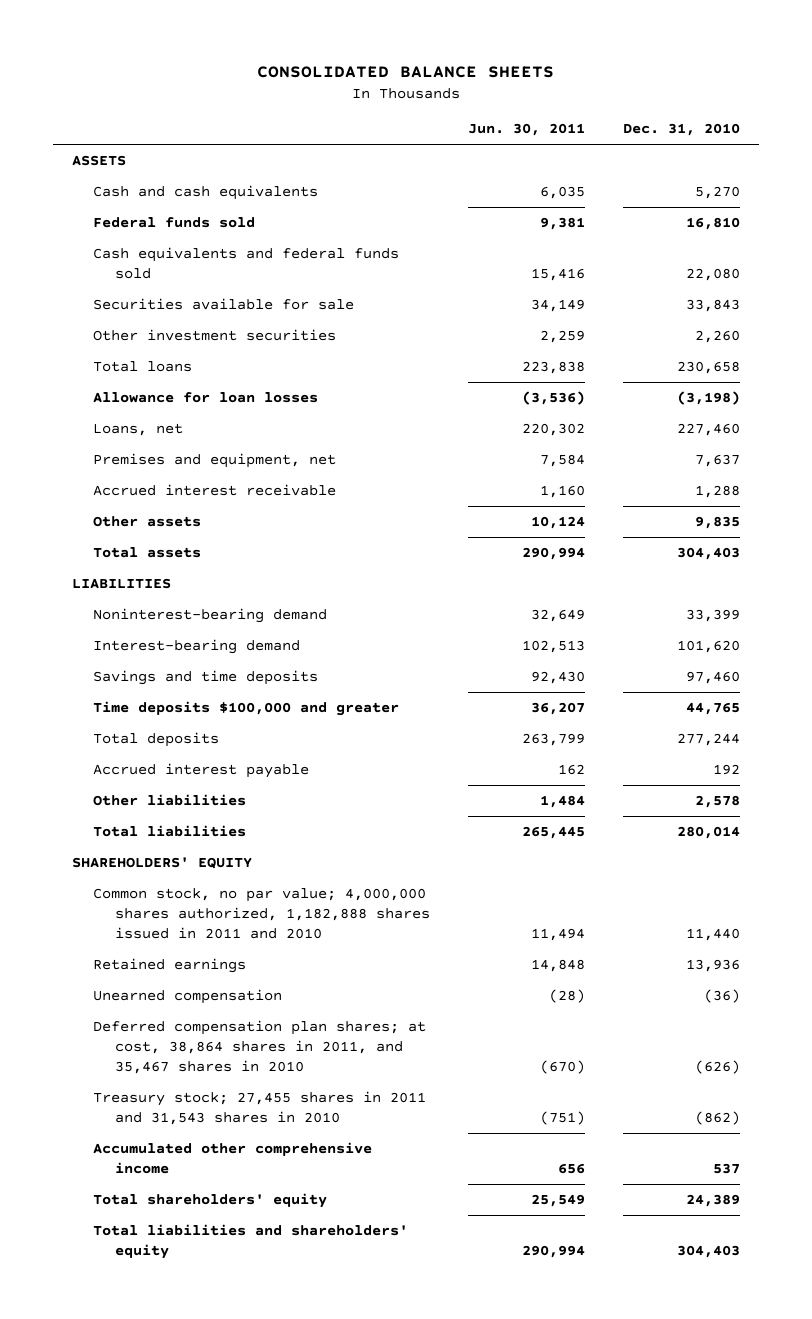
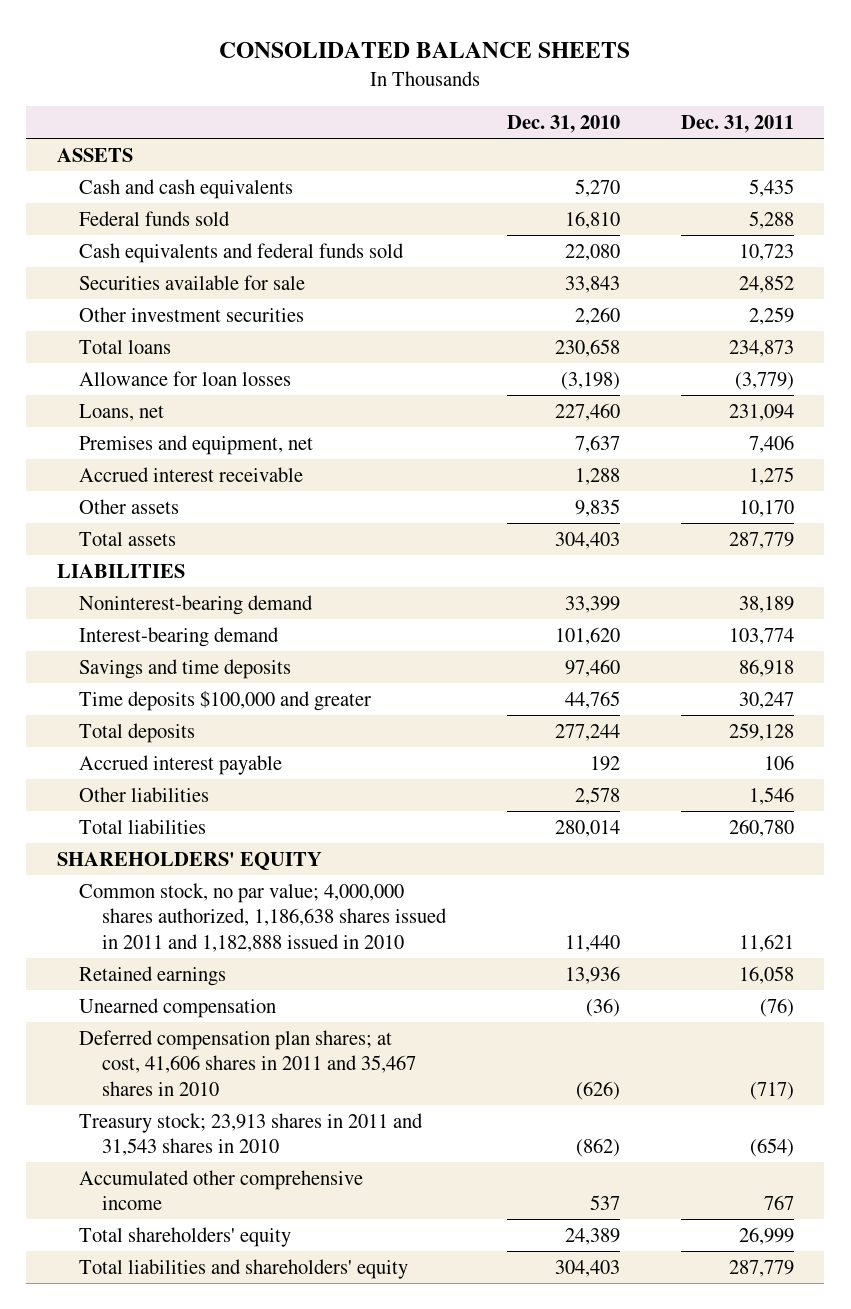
- | Jun. 30, 2011 | Dec. 31, 2010
+ | Dec. 31, 2010 | Dec. 31, 2011
- Common stock, no par value; 4,000,000 shares authorized, 1,182,888 shares issued in 2011 and 2010 | 11,494 | 11,440
+ Common stock, no par value; 4,000,000 shares authorized, 1,186,638 shares issued in 2011 and 1,182,888 issued in 2010 | 11,440 | 11,621
- Deferred compensation plan shares; at cost, 38,864 shares in 2011, and 35,467 shares in 2010 | (670) | (626)
- Treasury stock; 27,455 shares in 2011 and 31,543 shares in 2010 | (751) | (862)
+ Deferred compensation plan shares; at cost, 41,606 shares in 2011 and 35,467 shares in 2010 | (626) | (717)
+ Treasury stock; 23,913 shares in 2011 and 31,543 shares in 2010 | (862) | (654)

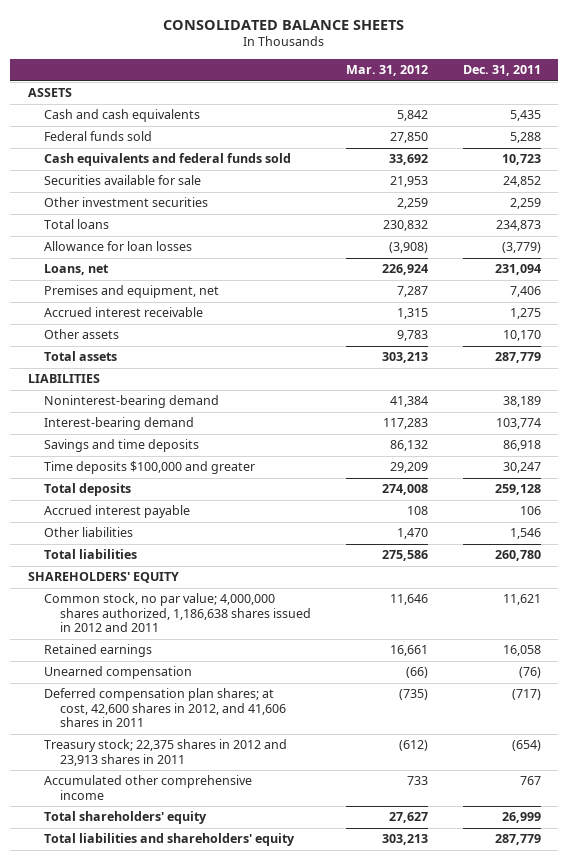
- | Dec. 31, 2010 | Dec. 31, 2011
+ | Mar. 31, 2012 | Dec. 31, 2011
- Common stock, no par value; 4,000,000 shares authorized, 1,186,638 shares issued in 2011 and 1,182,888 issued in 2010 | 11,440 | 11,621
+ Common stock, no par value; 4,000,000 shares authorized, 1,186,638 shares issued in 2012 and 2011 | 11,646 | 11,621
- Deferred compensation plan shares; at cost, 41,606 shares in 2011 and 35,467 shares in 2010 | (626) | (717)
- Treasury stock; 23,913 shares in 2011 and 31,543 shares in 2010 | (862) | (654)
+ Deferred compensation plan shares; at cost, 42,600 shares in 2012, and 41,606 shares in 2011 | (735) | (717)
+ Treasury stock; 22,375 shares in 2012 and 23,913 shares in 2011 | (612) | (654)

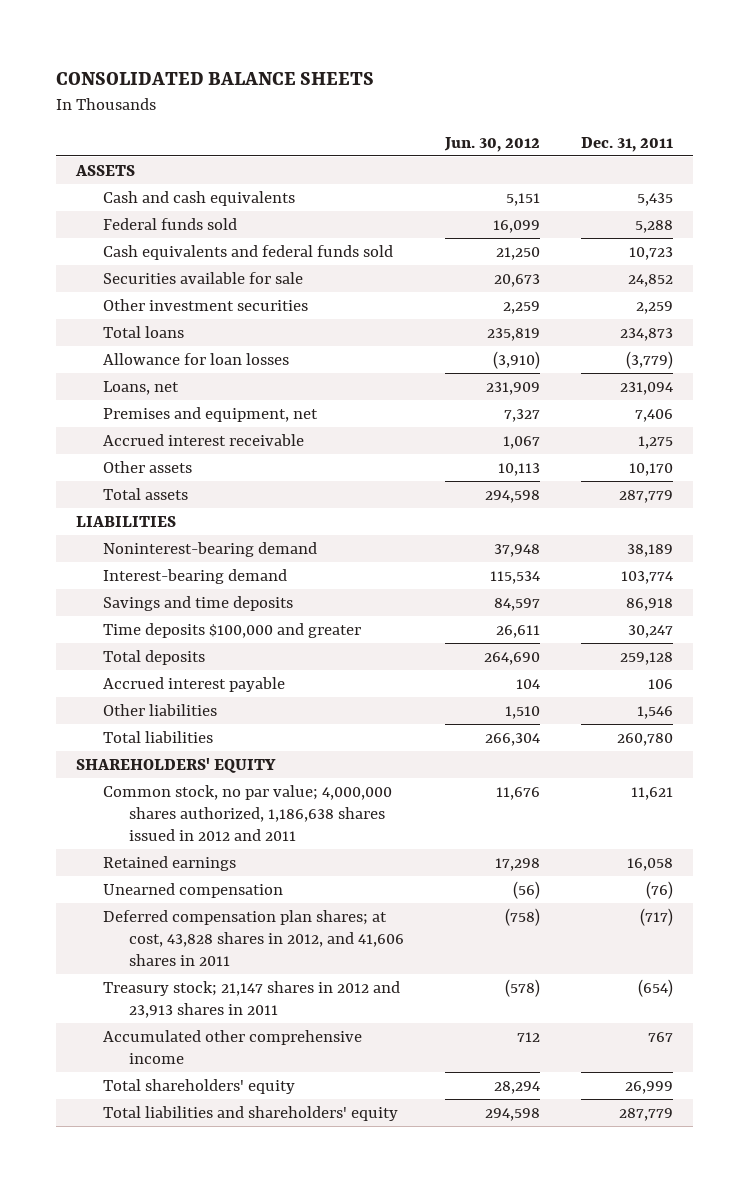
- | Mar. 31, 2012 | Dec. 31, 2011
+ | Jun. 30, 2012 | Dec. 31, 2011
- Deferred compensation plan shares; at cost, 42,600 shares in 2012, and 41,606 shares in 2011 | (735) | (717)
- Treasury stock; 22,375 shares in 2012 and 23,913 shares in 2011 | (612) | (654)
+ Deferred compensation plan shares; at cost, 43,828 shares in 2012, and 41,606 shares in 2011 | (758) | (717)
+ Treasury stock; 21,147 shares in 2012 and 23,913 shares in 2011 | (578) | (654)

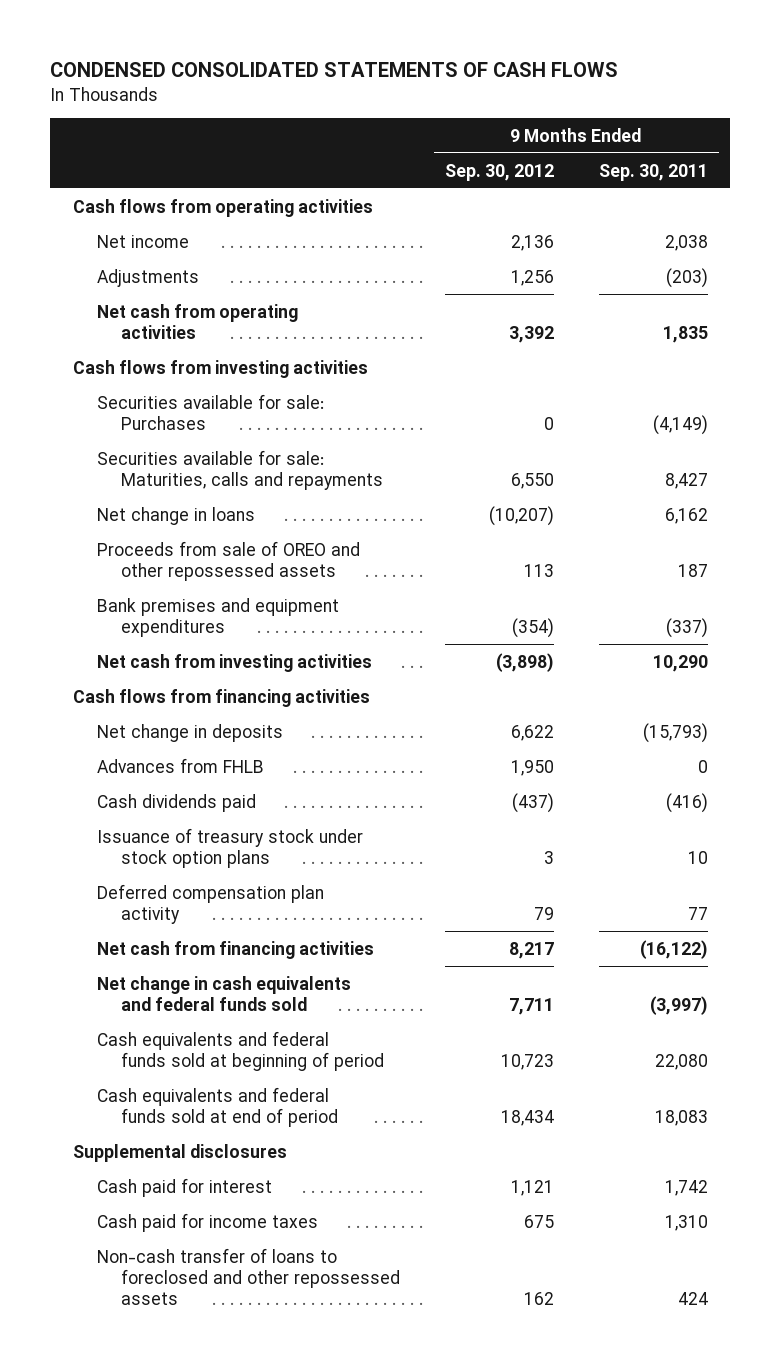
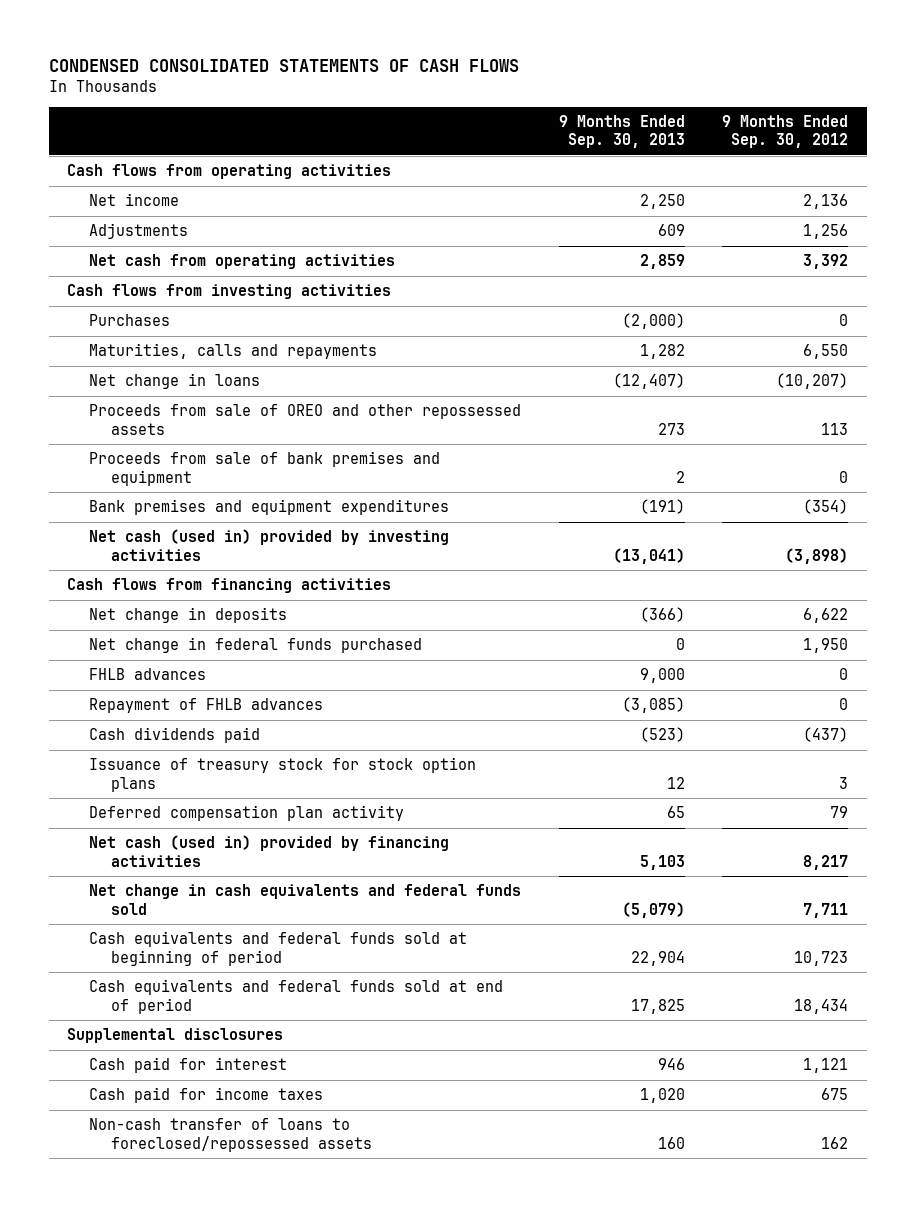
- | 9 Months Ended Sep. 30, 2012 | 9 Months Ended Sep. 30, 2011
+ | 9 Months Ended Sep. 30, 2013 | 9 Months Ended Sep. 30, 2012
- Securities available for sale: Purchases | 0 | (4,149)
- Securities available for sale: Maturities, calls and repayments | 6,550 | 8,427
+ Purchases | (2,000) | 0
+ Maturities, calls and repayments | 1,282 | 6,550
+ Proceeds from sale of bank premises and equipment | 2 | 0
- Net cash from investing activities | (3,898) | 10,290
+ Net cash (used in) provided by investing activities | (13,041) | (3,898)
- Advances from FHLB | 1,950 | 0
+ Net change in federal funds purchased | 0 | 1,950
+ FHLB advances | 9,000 | 0
+ Repayment of FHLB advances | (3,085) | 0
- Issuance of treasury stock under stock option plans | 3 | 10
+ Issuance of treasury stock for stock option plans | 12 | 3
- Net cash from financing activities | 8,217 | (16,122)
+ Net cash (used in) provided by financing activities | 5,103 | 8,217
- Non-cash transfer of loans to foreclosed and other repossessed assets | 162 | 424
+ Non-cash transfer of loans to foreclosed/repossessed assets | 160 | 162

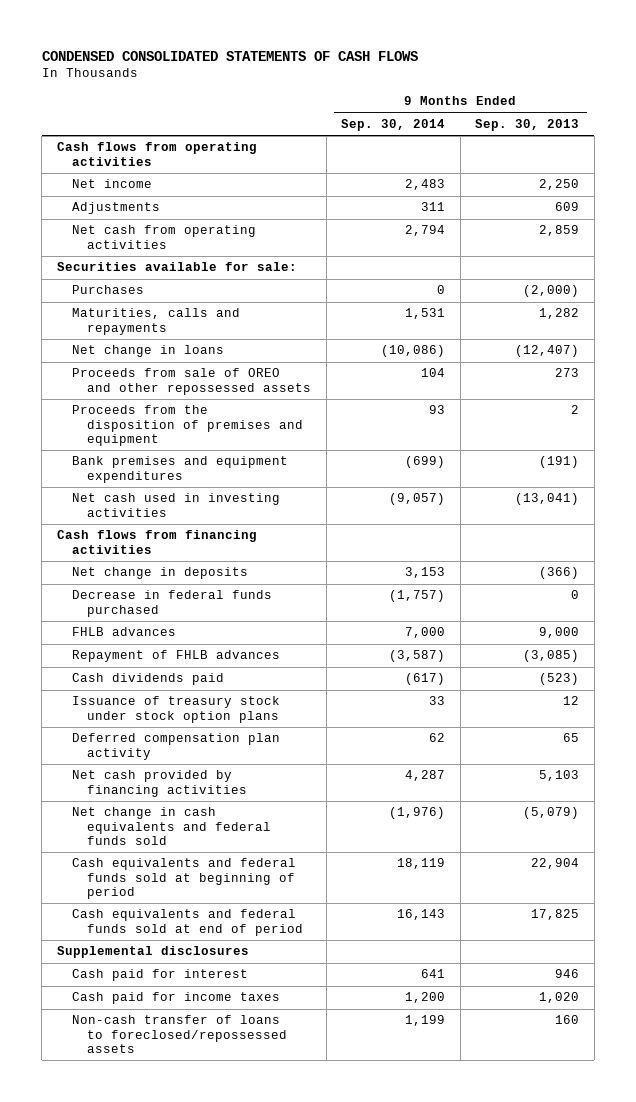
- | 9 Months Ended Sep. 30, 2013 | 9 Months Ended Sep. 30, 2012
+ | 9 Months Ended Sep. 30, 2014 | 9 Months Ended Sep. 30, 2013
- Cash flows from investing activities
+ Securities available for sale:
- Proceeds from sale of bank premises and equipment | 2 | 0
+ Proceeds from the disposition of premises and equipment | 93 | 2
- Net cash (used in) provided by investing activities | (13,041) | (3,898)
+ Net cash used in investing activities | (9,057) | (13,041)
- Net change in federal funds purchased | 0 | 1,950
+ Decrease in federal funds purchased | (1,757) | 0
- Issuance of treasury stock for stock option plans | 12 | 3
+ Issuance of treasury stock under stock option plans | 33 | 12
- Net cash (used in) provided by financing activities | 5,103 | 8,217
+ Net cash provided by financing activities | 4,287 | 5,103

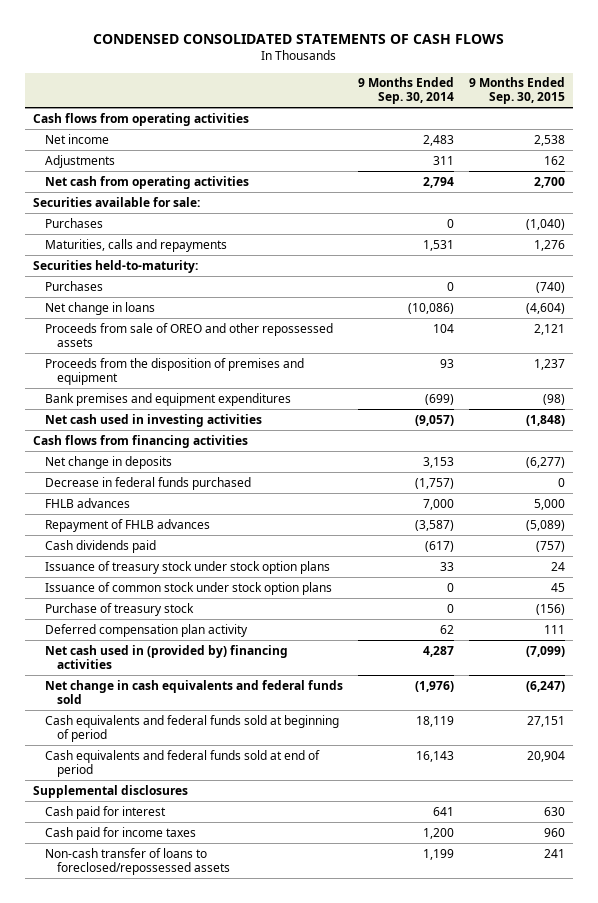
- | 9 Months Ended Sep. 30, 2014 | 9 Months Ended Sep. 30, 2013
+ | 9 Months Ended Sep. 30, 2014 | 9 Months Ended Sep. 30, 2015
+ Securities held-to-maturity:
+ Purchases | 0 | (740)
+ Issuance of common stock under stock option plans | 0 | 45
+ Purchase of treasury stock | 0 | (156)
- Net cash provided by financing activities | 4,287 | 5,103
+ Net cash used in (provided by) financing activities | 4,287 | (7,099)

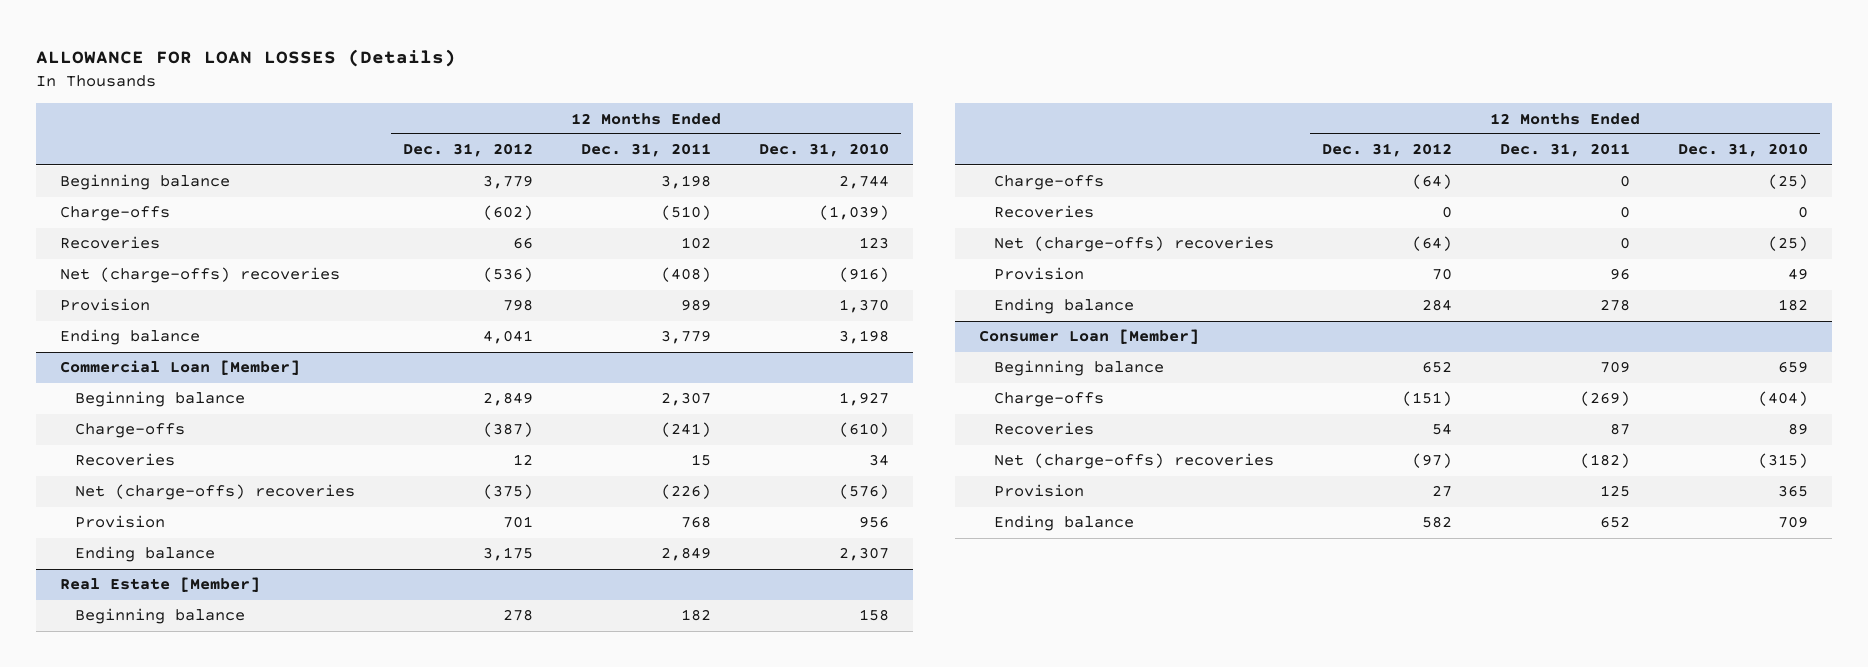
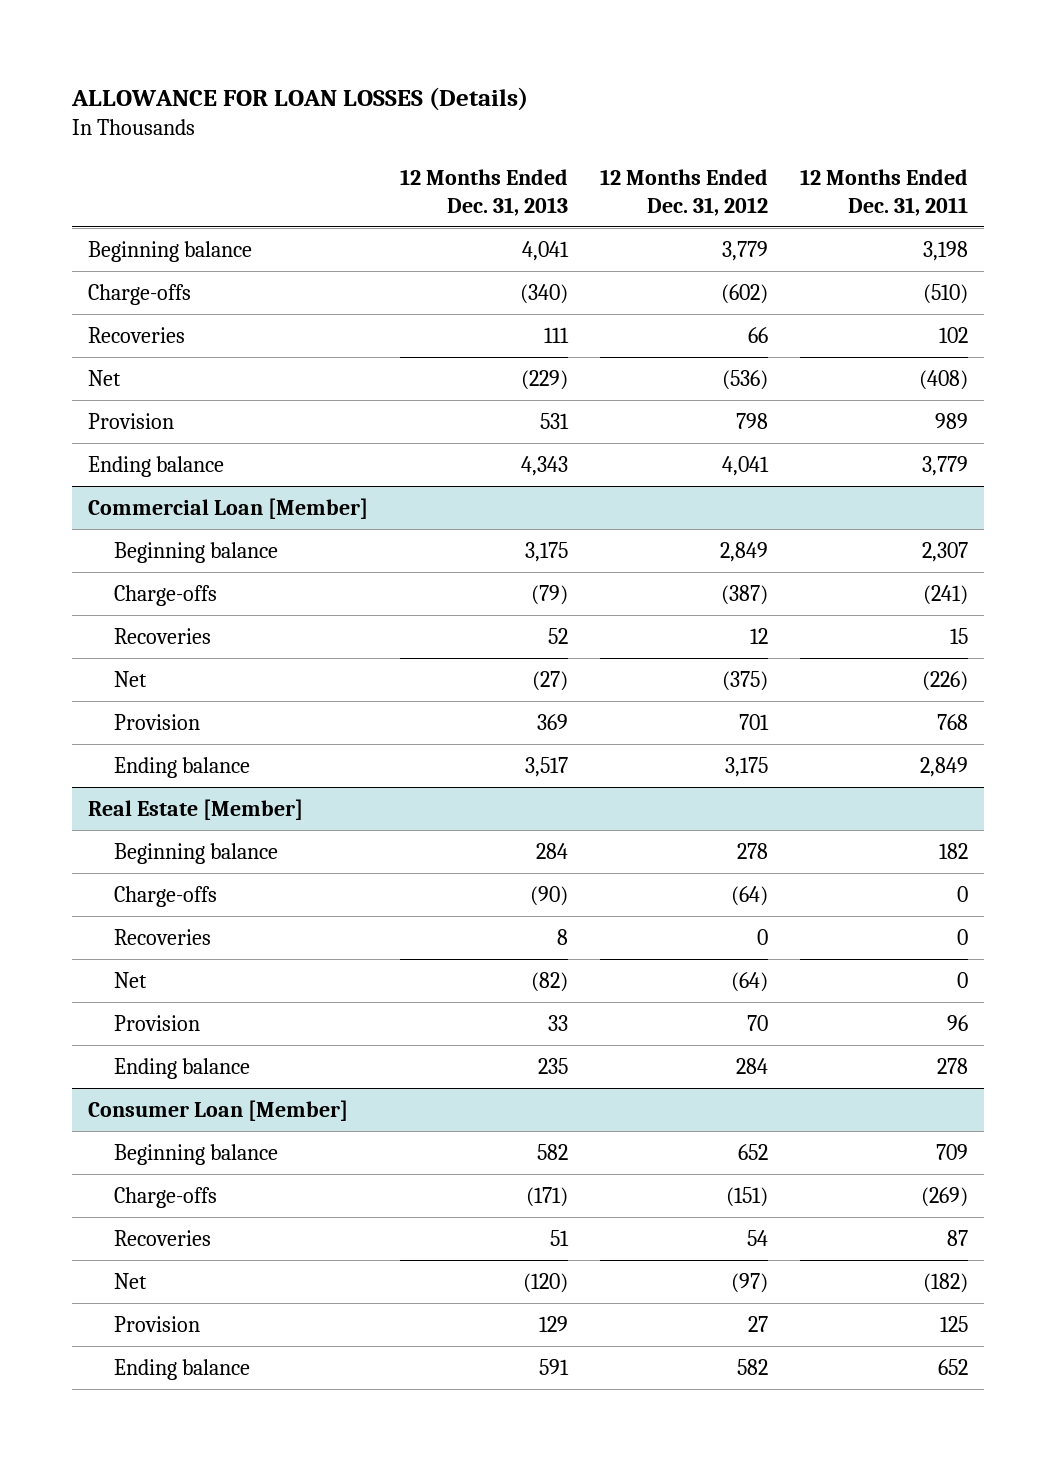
- | 12 Months Ended Dec. 31, 2012 | 12 Months Ended Dec. 31, 2011 | 12 Months Ended Dec. 31, 2010
+ | 12 Months Ended Dec. 31, 2013 | 12 Months Ended Dec. 31, 2012 | 12 Months Ended Dec. 31, 2011
- Net (charge-offs) recoveries | (536) | (408) | (916)
+ Net | (229) | (536) | (408)
@ Commercial Loan [Member]
- Net (charge-offs) recoveries | (375) | (226) | (576)
+ Net | (27) | (375) | (226)
@ Real Estate [Member]
- Net (charge-offs) recoveries | (64) | 0 | (25)
+ Net | (82) | (64) | 0
@ Consumer Loan [Member]
- Net (charge-offs) recoveries | (97) | (182) | (315)
+ Net | (120) | (97) | (182)

